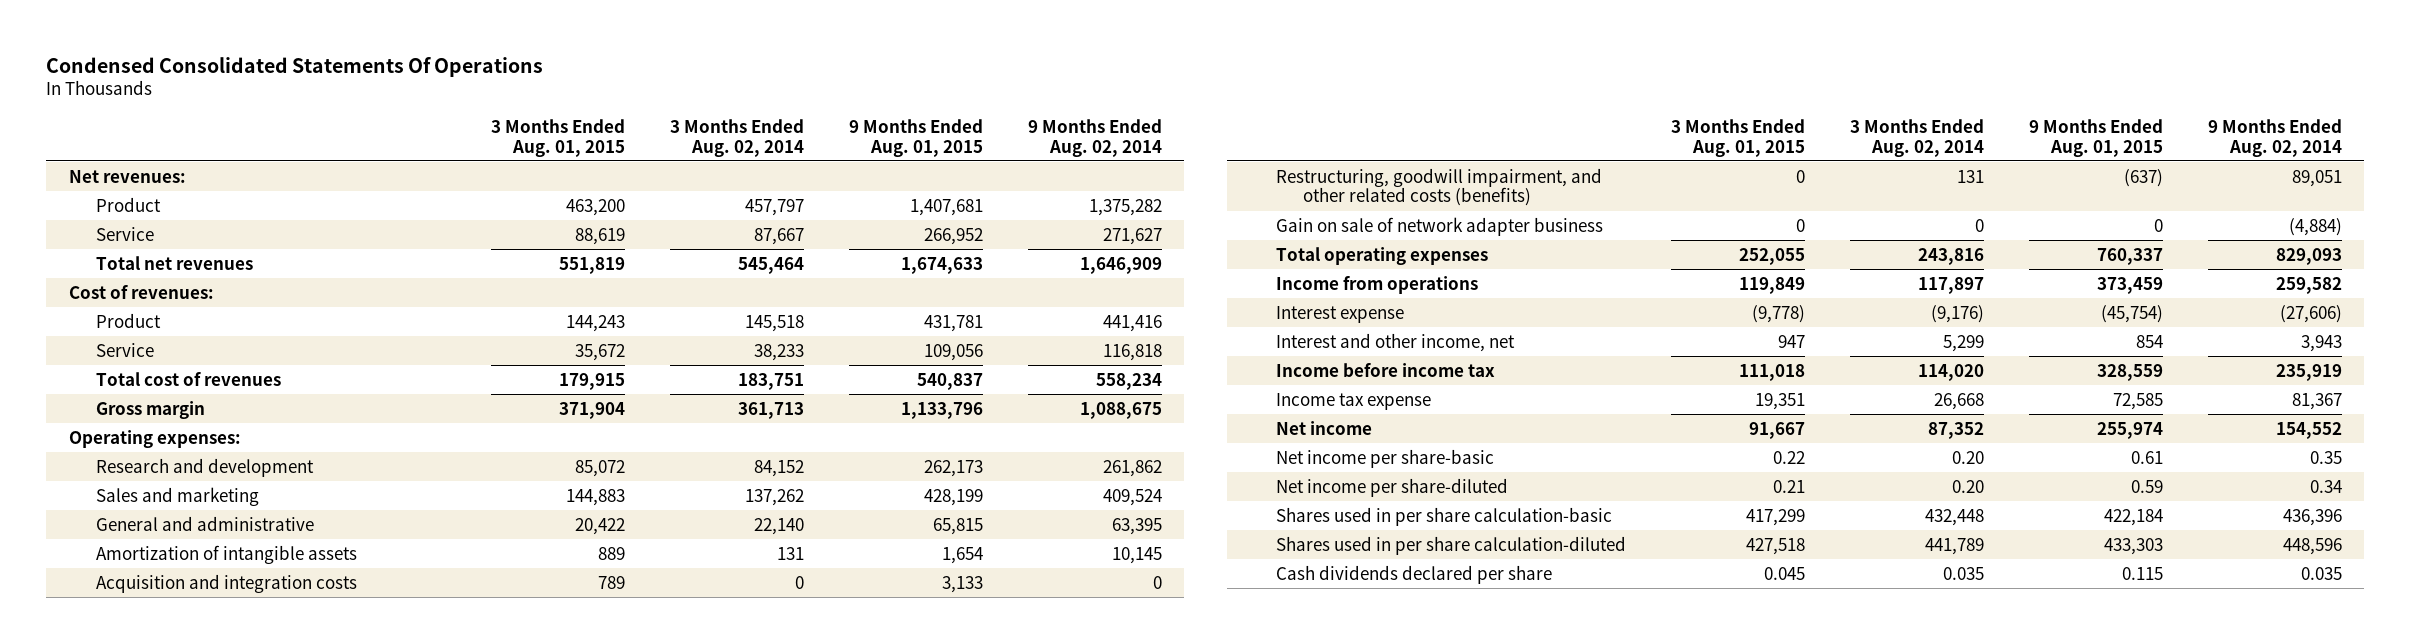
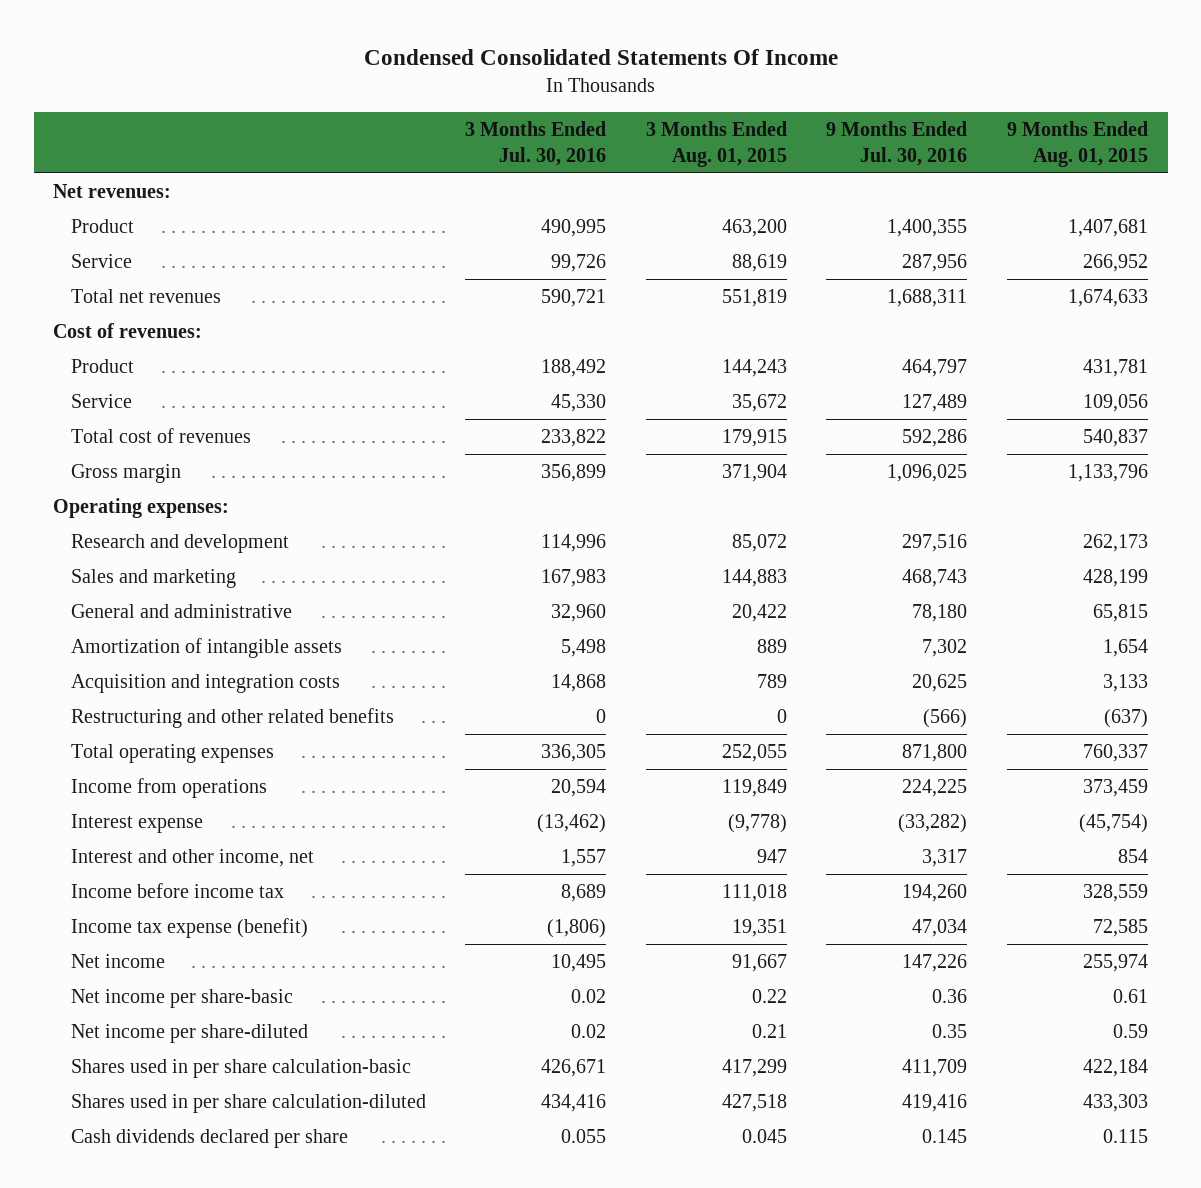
- Condensed Consolidated Statements Of Operations
+ Condensed Consolidated Statements Of Income
- | 3 Months Ended Aug. 01, 2015 | 3 Months Ended Aug. 02, 2014 | 9 Months Ended Aug. 01, 2015 | 9 Months Ended Aug. 02, 2014
+ | 3 Months Ended Jul. 30, 2016 | 3 Months Ended Aug. 01, 2015 | 9 Months Ended Jul. 30, 2016 | 9 Months Ended Aug. 01, 2015
- Restructuring, goodwill impairment, and other related costs (benefits) | 0 | 131 | (637) | 89,051
- Gain on sale of network adapter business | 0 | 0 | 0 | (4,884)
+ Restructuring and other related benefits | 0 | 0 | (566) | (637)
- Income tax expense | 19,351 | 26,668 | 72,585 | 81,367
+ Income tax expense (benefit) | (1,806) | 19,351 | 47,034 | 72,585

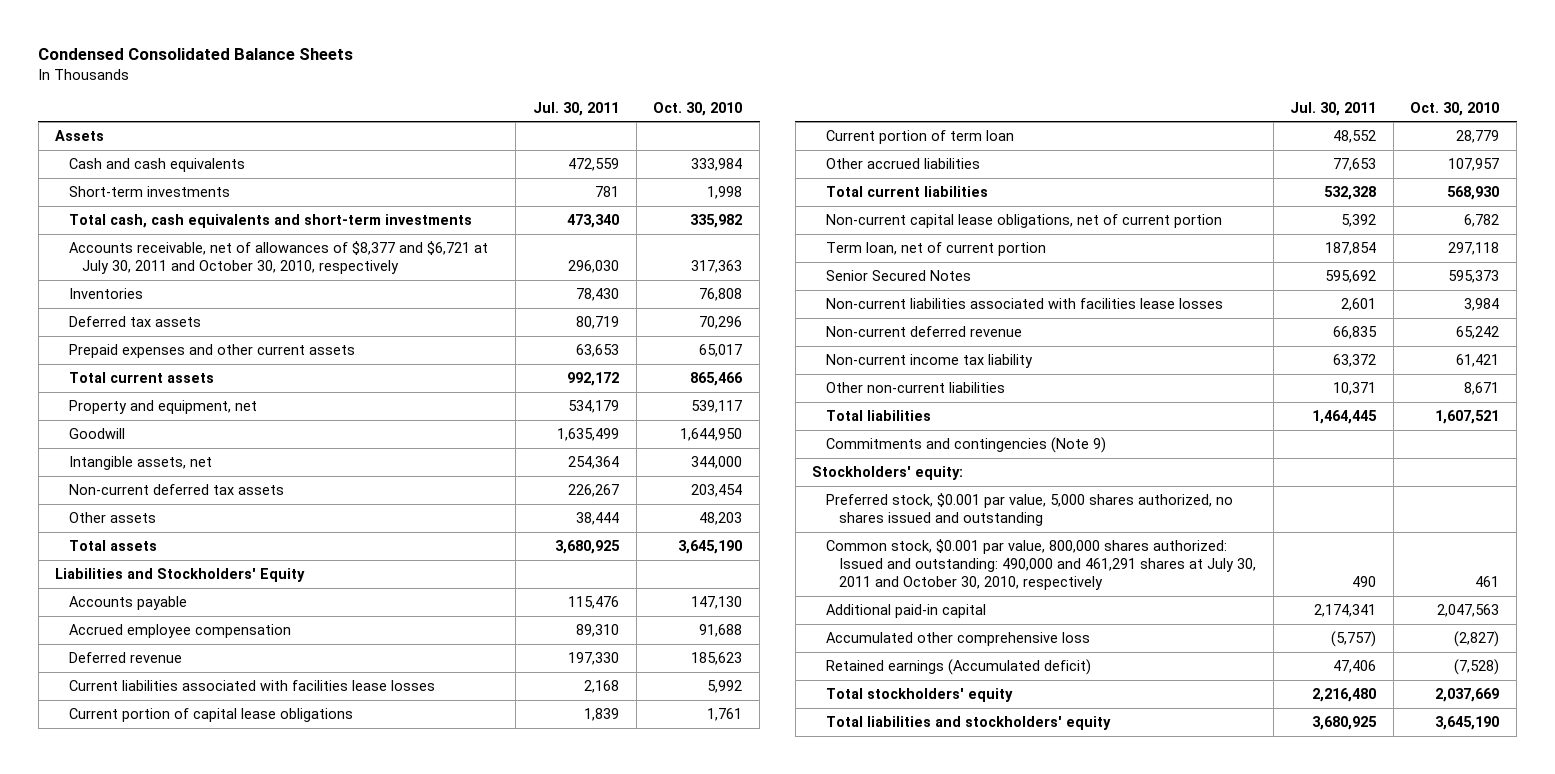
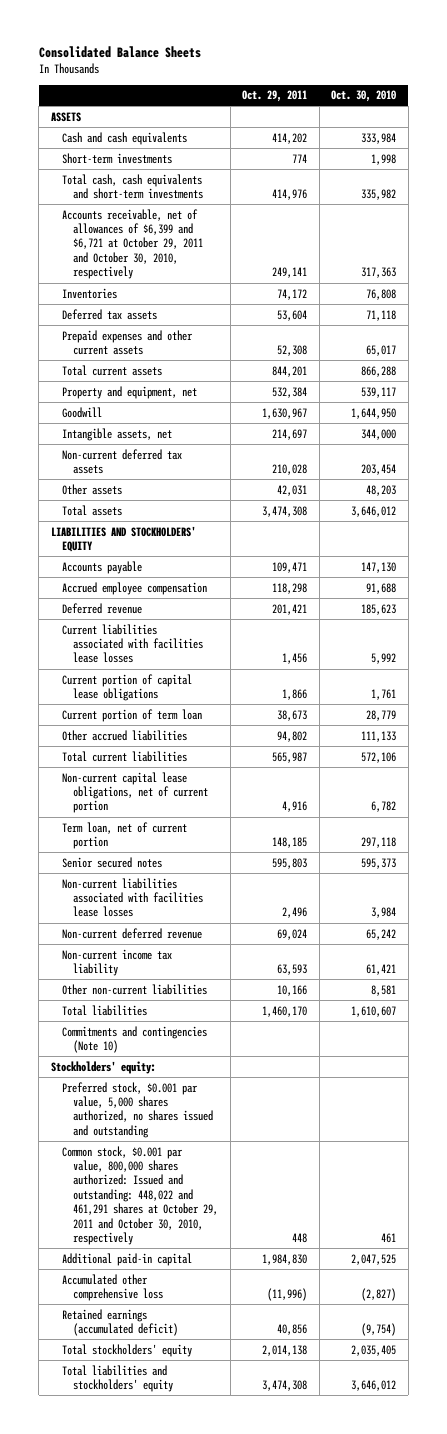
- Condensed Consolidated Balance Sheets
+ Consolidated Balance Sheets
- | Jul. 30, 2011 | Oct. 30, 2010
+ | Oct. 29, 2011 | Oct. 30, 2010
- Assets
+ ASSETS
- Accounts receivable, net of allowances of $8,377 and $6,721 at July 30, 2011 and October 30, 2010, respectively | 296,030 | 317,363
+ Accounts receivable, net of allowances of $6,399 and $6,721 at October 29, 2011 and October 30, 2010, respectively | 249,141 | 317,363
- Deferred tax assets | 80,719 | 70,296
+ Deferred tax assets | 53,604 | 71,118
- Total current assets | 992,172 | 865,466
+ Total current assets | 844,201 | 866,288
- Total assets | 3,680,925 | 3,645,190
- Liabilities and Stockholders' Equity
+ Total assets | 3,474,308 | 3,646,012
+ LIABILITIES AND STOCKHOLDERS' EQUITY
- Other accrued liabilities | 77,653 | 107,957
- Total current liabilities | 532,328 | 568,930
+ Other accrued liabilities | 94,802 | 111,133
+ Total current liabilities | 565,987 | 572,106
- Senior Secured Notes | 595,692 | 595,373
+ Senior secured notes | 595,803 | 595,373
- Other non-current liabilities | 10,371 | 8,671
- Total liabilities | 1,464,445 | 1,607,521
- Commitments and contingencies (Note 9)
+ Other non-current liabilities | 10,166 | 8,581
+ Total liabilities | 1,460,170 | 1,610,607
+ Commitments and contingencies (Note 10)
- Common stock, $0.001 par value, 800,000 shares authorized: Issued and outstanding: 490,000 and 461,291 shares at July 30, 2011 and October 30, 2010, respectively | 490 | 461
- Additional paid-in capital | 2,174,341 | 2,047,563
+ Common stock, $0.001 par value, 800,000 shares authorized: Issued and outstanding: 448,022 and 461,291 shares at October 29, 2011 and October 30, 2010, respectively | 448 | 461
+ Additional paid-in capital | 1,984,830 | 2,047,525
- Retained earnings (Accumulated deficit) | 47,406 | (7,528)
- Total stockholders' equity | 2,216,480 | 2,037,669
- Total liabilities and stockholders' equity | 3,680,925 | 3,645,190
+ Retained earnings (accumulated deficit) | 40,856 | (9,754)
+ Total stockholders' equity | 2,014,138 | 2,035,405
+ Total liabilities and stockholders' equity | 3,474,308 | 3,646,012

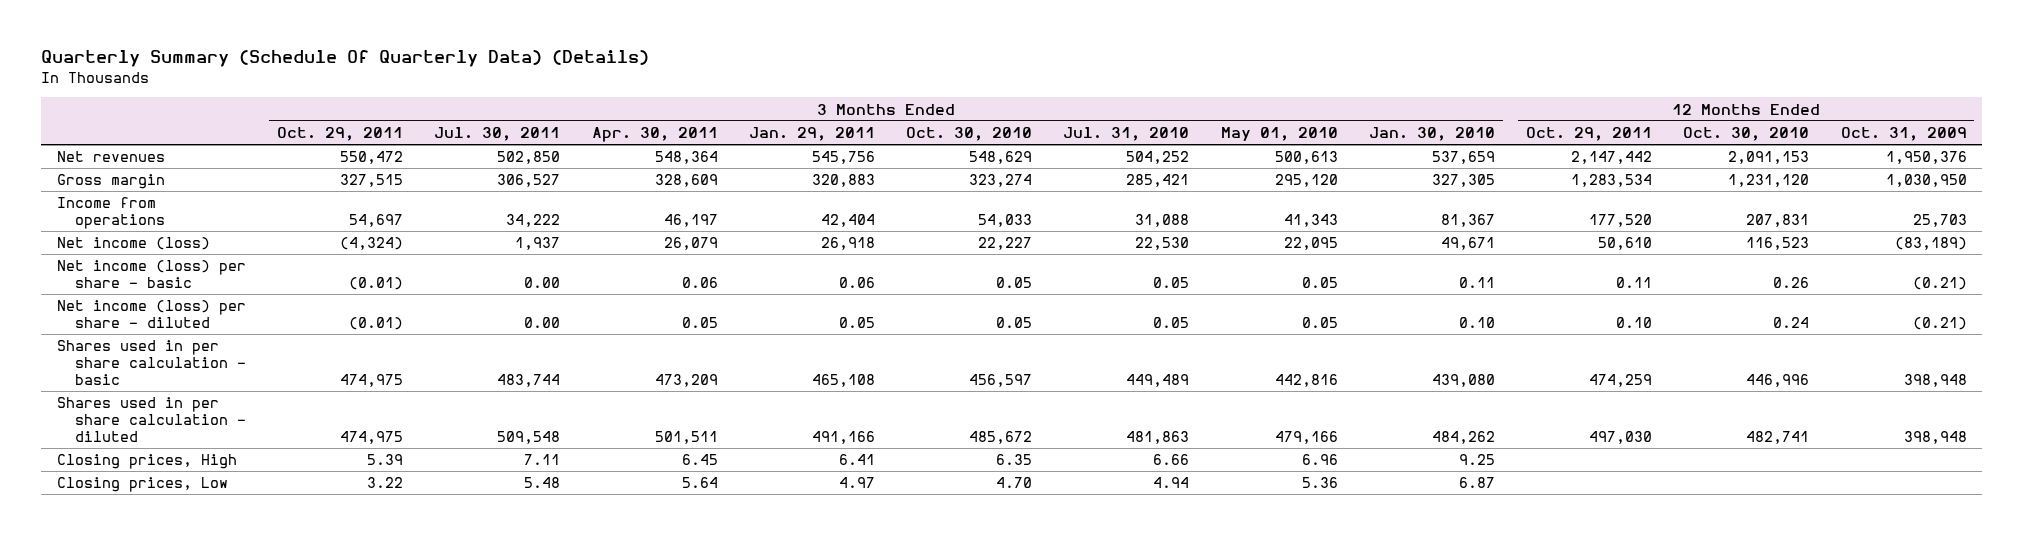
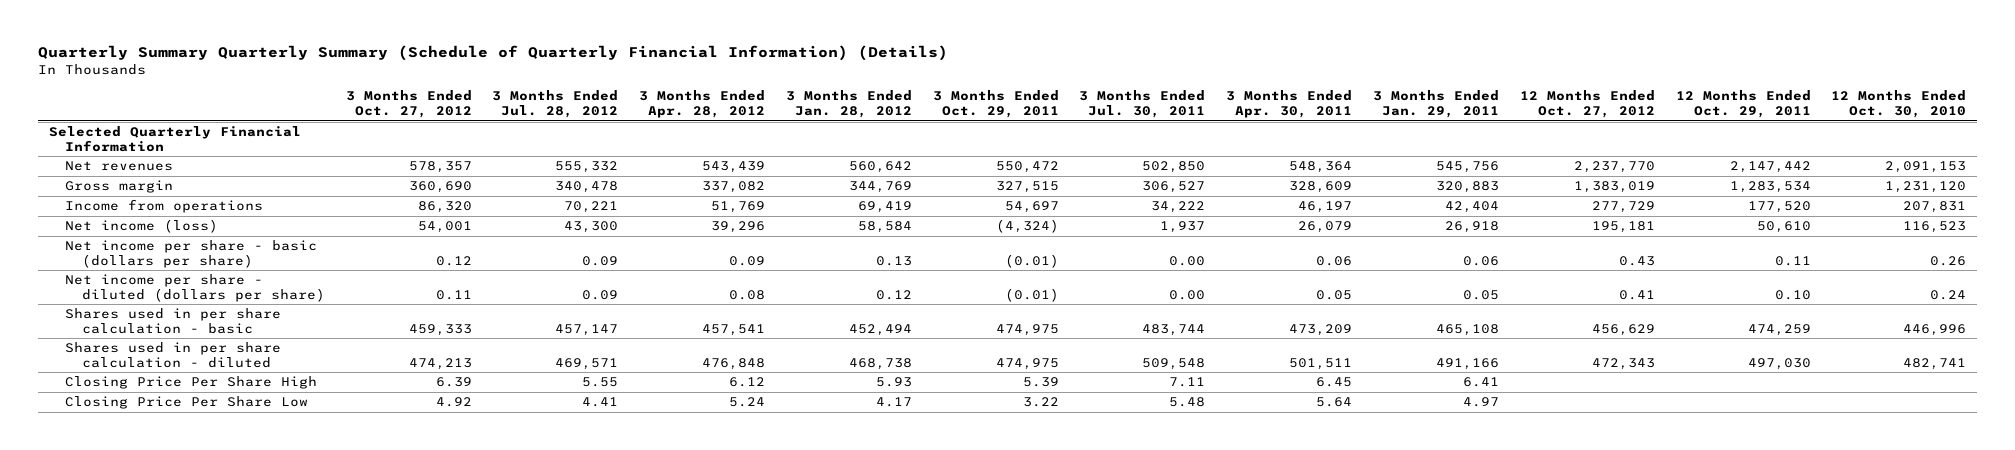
- Quarterly Summary (Schedule Of Quarterly Data) (Details)
+ Quarterly Summary Quarterly Summary (Schedule of Quarterly Financial Information) (Details)
- | 3 Months Ended Oct. 29, 2011 | 3 Months Ended Jul. 30, 2011 | 3 Months Ended Apr. 30, 2011 | 3 Months Ended Jan. 29, 2011 | 3 Months Ended Oct. 30, 2010 | 3 Months Ended Jul. 31, 2010 | 3 Months Ended May 01, 2010 | 3 Months Ended Jan. 30, 2010 | 12 Months Ended Oct. 29, 2011 | 12 Months Ended Oct. 30, 2010 | 12 Months Ended Oct. 31, 2009
+ | 3 Months Ended Oct. 27, 2012 | 3 Months Ended Jul. 28, 2012 | 3 Months Ended Apr. 28, 2012 | 3 Months Ended Jan. 28, 2012 | 3 Months Ended Oct. 29, 2011 | 3 Months Ended Jul. 30, 2011 | 3 Months Ended Apr. 30, 2011 | 3 Months Ended Jan. 29, 2011 | 12 Months Ended Oct. 27, 2012 | 12 Months Ended Oct. 29, 2011 | 12 Months Ended Oct. 30, 2010
+ Selected Quarterly Financial Information
- Net income (loss) per share - basic | (0.01) | 0.00 | 0.06 | 0.06 | 0.05 | 0.05 | 0.05 | 0.11 | 0.11 | 0.26 | (0.21)
- Net income (loss) per share - diluted | (0.01) | 0.00 | 0.05 | 0.05 | 0.05 | 0.05 | 0.05 | 0.10 | 0.10 | 0.24 | (0.21)
+ Net income per share - basic (dollars per share) | 0.12 | 0.09 | 0.09 | 0.13 | (0.01) | 0.00 | 0.06 | 0.06 | 0.43 | 0.11 | 0.26
+ Net income per share - diluted (dollars per share) | 0.11 | 0.09 | 0.08 | 0.12 | (0.01) | 0.00 | 0.05 | 0.05 | 0.41 | 0.10 | 0.24
- Closing prices, High | 5.39 | 7.11 | 6.45 | 6.41 | 6.35 | 6.66 | 6.96 | 9.25 | | |
- Closing prices, Low | 3.22 | 5.48 | 5.64 | 4.97 | 4.70 | 4.94 | 5.36 | 6.87 | | |
+ Closing Price Per Share High | 6.39 | 5.55 | 6.12 | 5.93 | 5.39 | 7.11 | 6.45 | 6.41 | | |
+ Closing Price Per Share Low | 4.92 | 4.41 | 5.24 | 4.17 | 3.22 | 5.48 | 5.64 | 4.97 | | |

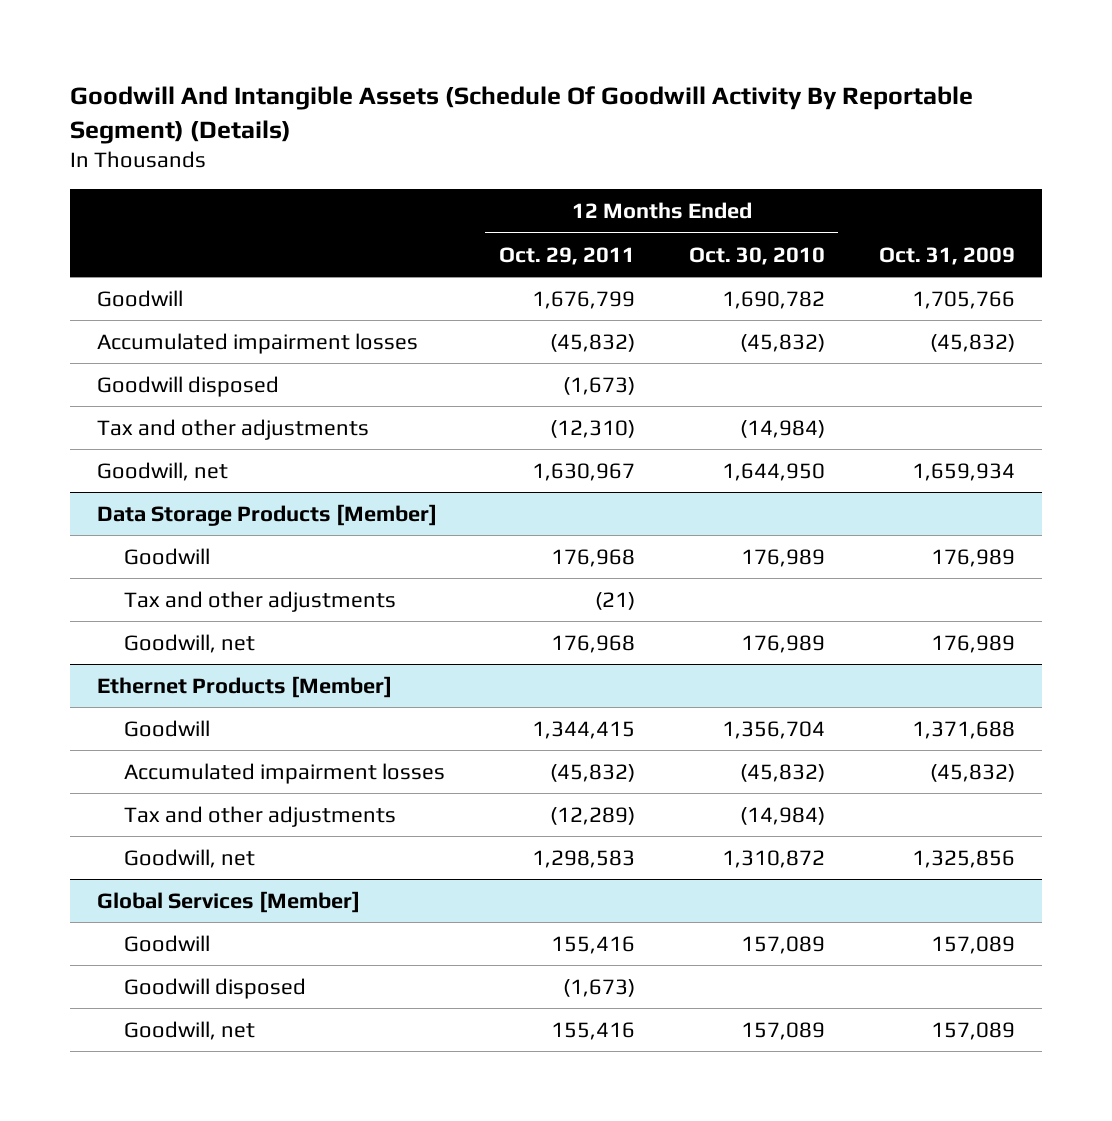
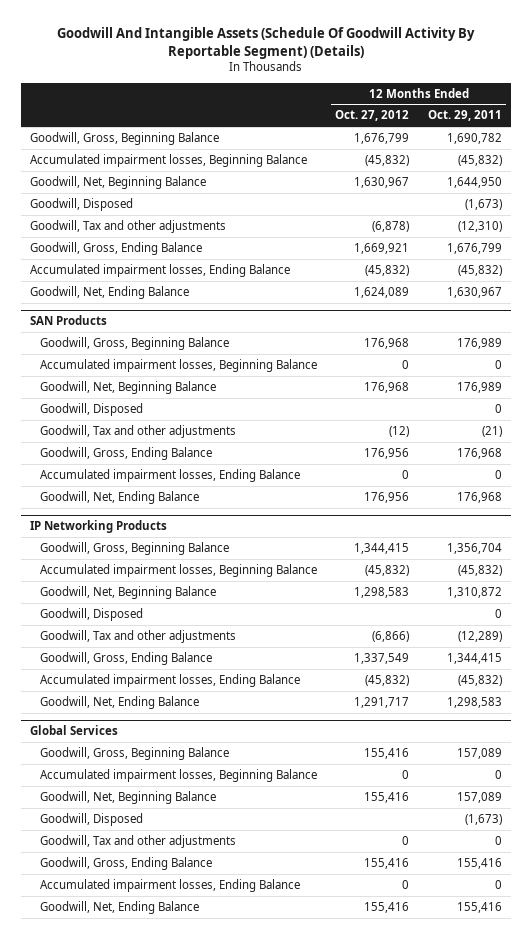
- | 12 Months Ended Oct. 29, 2011 | 12 Months Ended Oct. 30, 2010 | Oct. 31, 2009
+ | 12 Months Ended Oct. 27, 2012 | 12 Months Ended Oct. 29, 2011
- Goodwill | 1,676,799 | 1,690,782 | 1,705,766
- Accumulated impairment losses | (45,832) | (45,832) | (45,832)
- Goodwill disposed | (1,673) | |
- Tax and other adjustments | (12,310) | (14,984) |
- Goodwill, net | 1,630,967 | 1,644,950 | 1,659,934
- Data Storage Products [Member]
- Goodwill | 176,968 | 176,989 | 176,989
- Tax and other adjustments | (21) | |
- Goodwill, net | 176,968 | 176,989 | 176,989
- Ethernet Products [Member]
- Goodwill | 1,344,415 | 1,356,704 | 1,371,688
- Accumulated impairment losses | (45,832) | (45,832) | (45,832)
- Tax and other adjustments | (12,289) | (14,984) |
- Goodwill, net | 1,298,583 | 1,310,872 | 1,325,856
- Global Services [Member]
- Goodwill | 155,416 | 157,089 | 157,089
- Goodwill disposed | (1,673) | |
- Goodwill, net | 155,416 | 157,089 | 157,089
+ Goodwill, Gross, Beginning Balance | 1,676,799 | 1,690,782
+ Accumulated impairment losses, Beginning Balance | (45,832) | (45,832)
+ Goodwill, Net, Beginning Balance | 1,630,967 | 1,644,950
+ Goodwill, Disposed | | (1,673)
+ Goodwill, Tax and other adjustments | (6,878) | (12,310)
+ Goodwill, Gross, Ending Balance | 1,669,921 | 1,676,799
+ Accumulated impairment losses, Ending Balance | (45,832) | (45,832)
+ Goodwill, Net, Ending Balance | 1,624,089 | 1,630,967
+ SAN Products
+ Goodwill, Gross, Beginning Balance | 176,968 | 176,989
+ Accumulated impairment losses, Beginning Balance | 0 | 0
+ Goodwill, Net, Beginning Balance | 176,968 | 176,989
+ Goodwill, Disposed | | 0
+ Goodwill, Tax and other adjustments | (12) | (21)
+ Goodwill, Gross, Ending Balance | 176,956 | 176,968
+ Accumulated impairment losses, Ending Balance | 0 | 0
+ Goodwill, Net, Ending Balance | 176,956 | 176,968
+ IP Networking Products
+ Goodwill, Gross, Beginning Balance | 1,344,415 | 1,356,704
+ Accumulated impairment losses, Beginning Balance | (45,832) | (45,832)
+ Goodwill, Net, Beginning Balance | 1,298,583 | 1,310,872
+ Goodwill, Disposed | | 0
+ Goodwill, Tax and other adjustments | (6,866) | (12,289)
+ Goodwill, Gross, Ending Balance | 1,337,549 | 1,344,415
+ Accumulated impairment losses, Ending Balance | (45,832) | (45,832)
+ Goodwill, Net, Ending Balance | 1,291,717 | 1,298,583
+ Global Services
+ Goodwill, Gross, Beginning Balance | 155,416 | 157,089
+ Accumulated impairment losses, Beginning Balance | 0 | 0
+ Goodwill, Net, Beginning Balance | 155,416 | 157,089
+ Goodwill, Disposed | | (1,673)
+ Goodwill, Tax and other adjustments | 0 | 0
+ Goodwill, Gross, Ending Balance | 155,416 | 155,416
+ Accumulated impairment losses, Ending Balance | 0 | 0
+ Goodwill, Net, Ending Balance | 155,416 | 155,416

